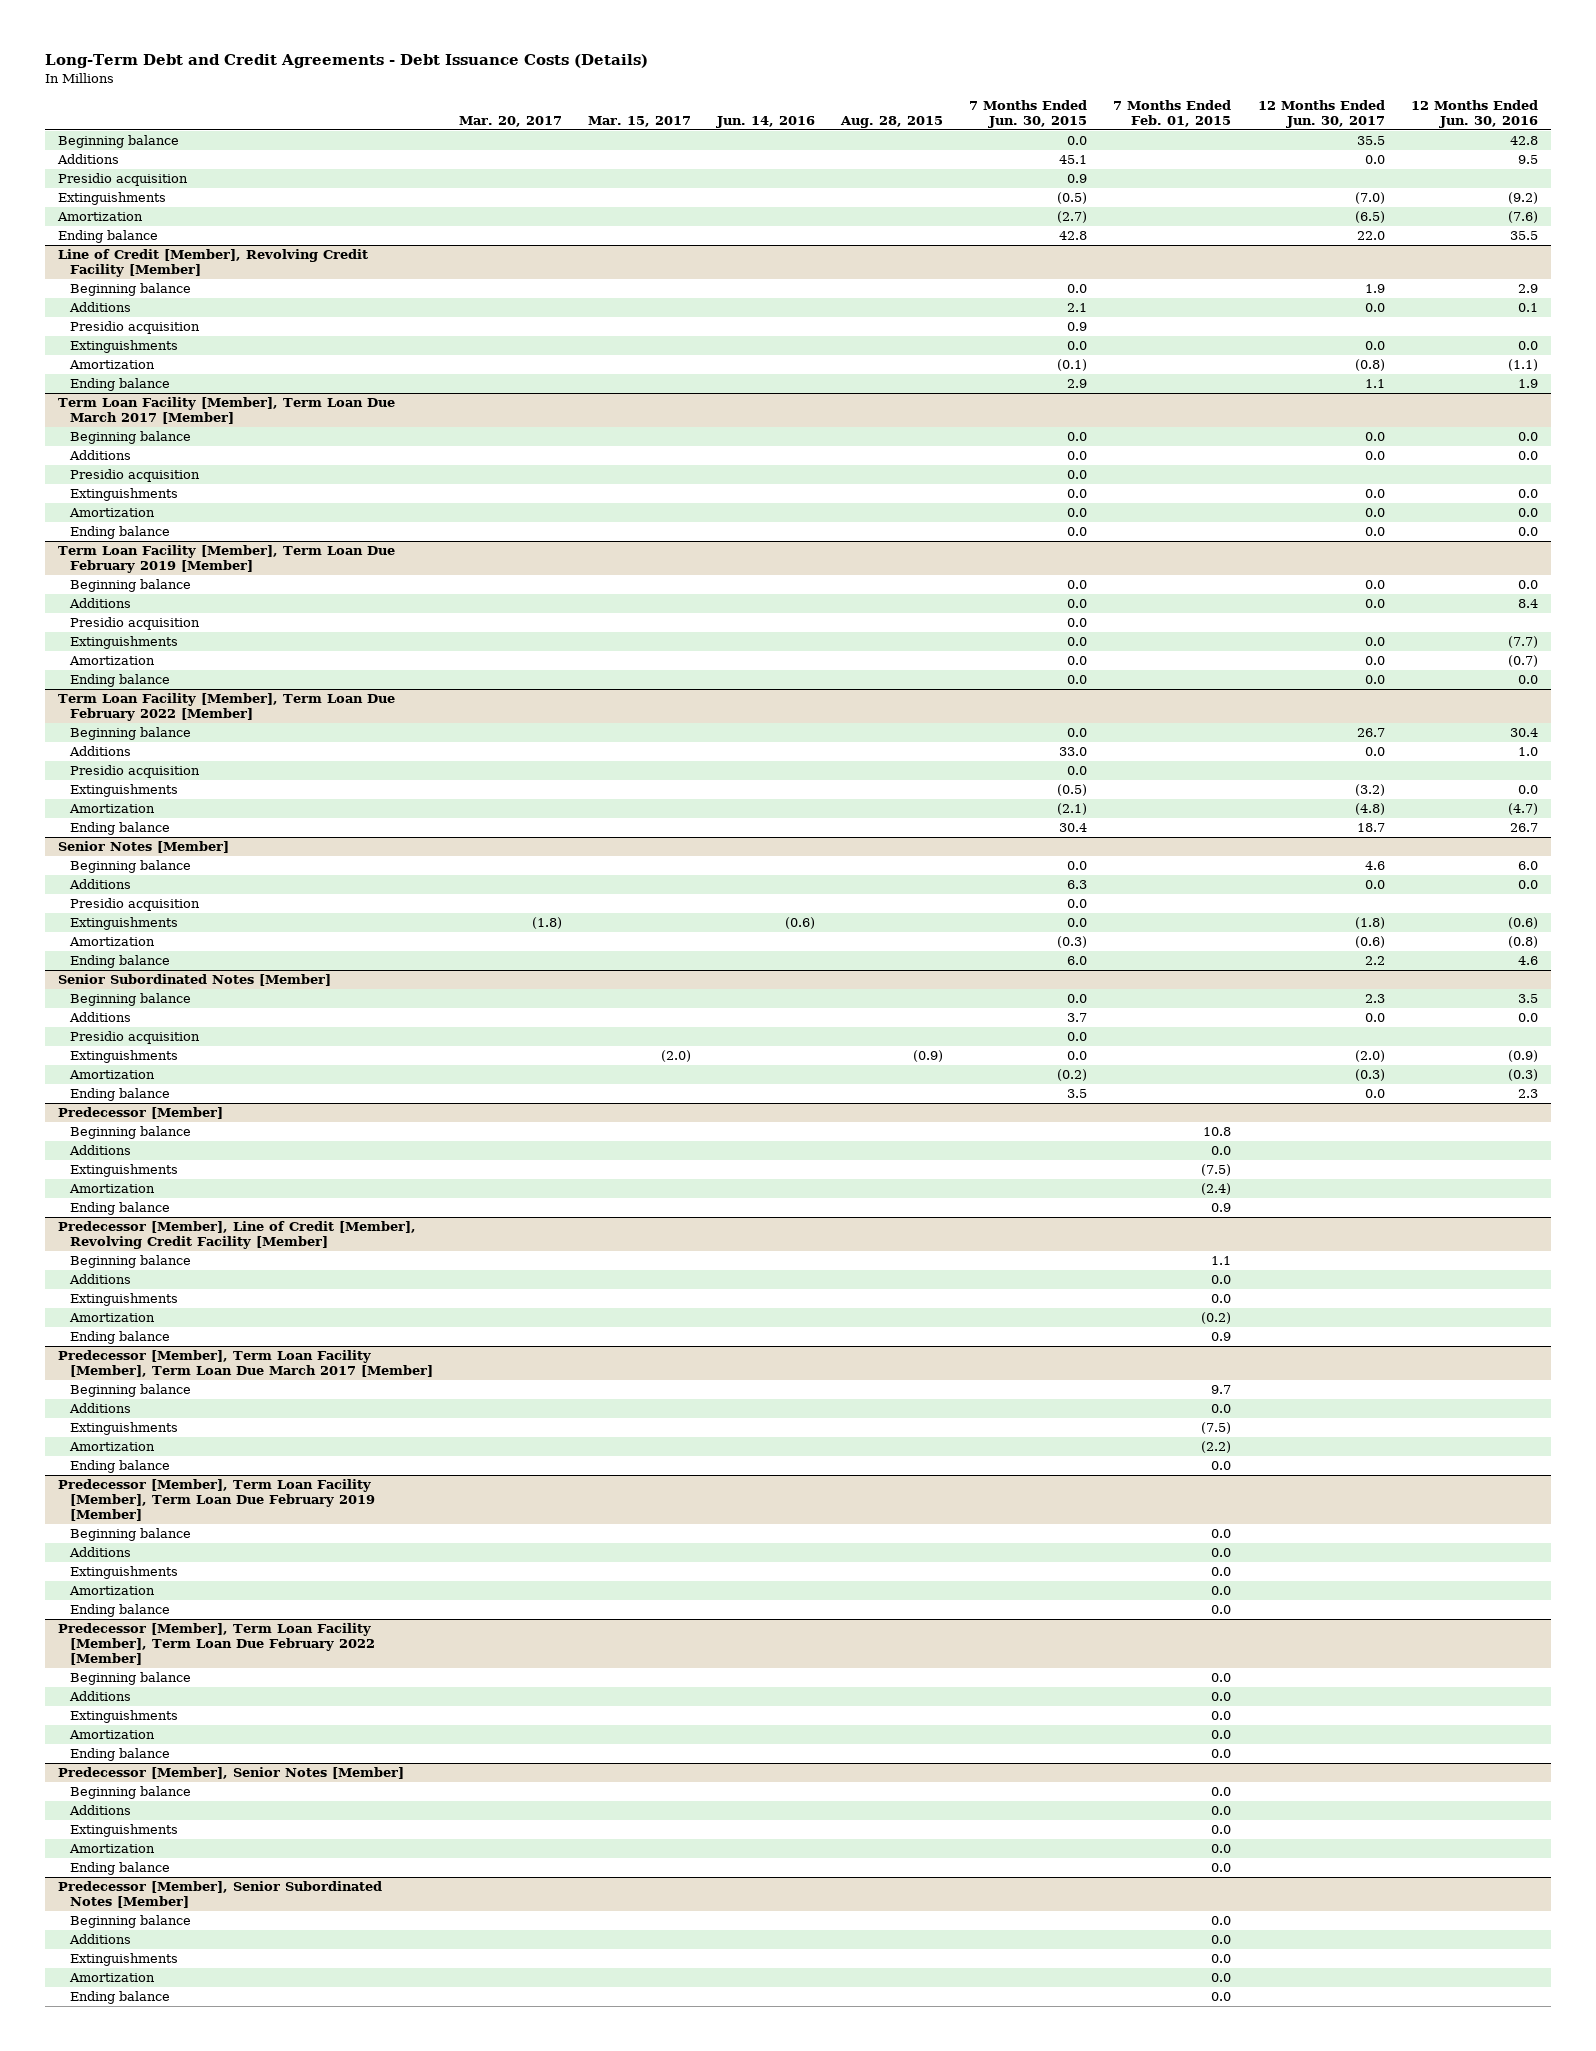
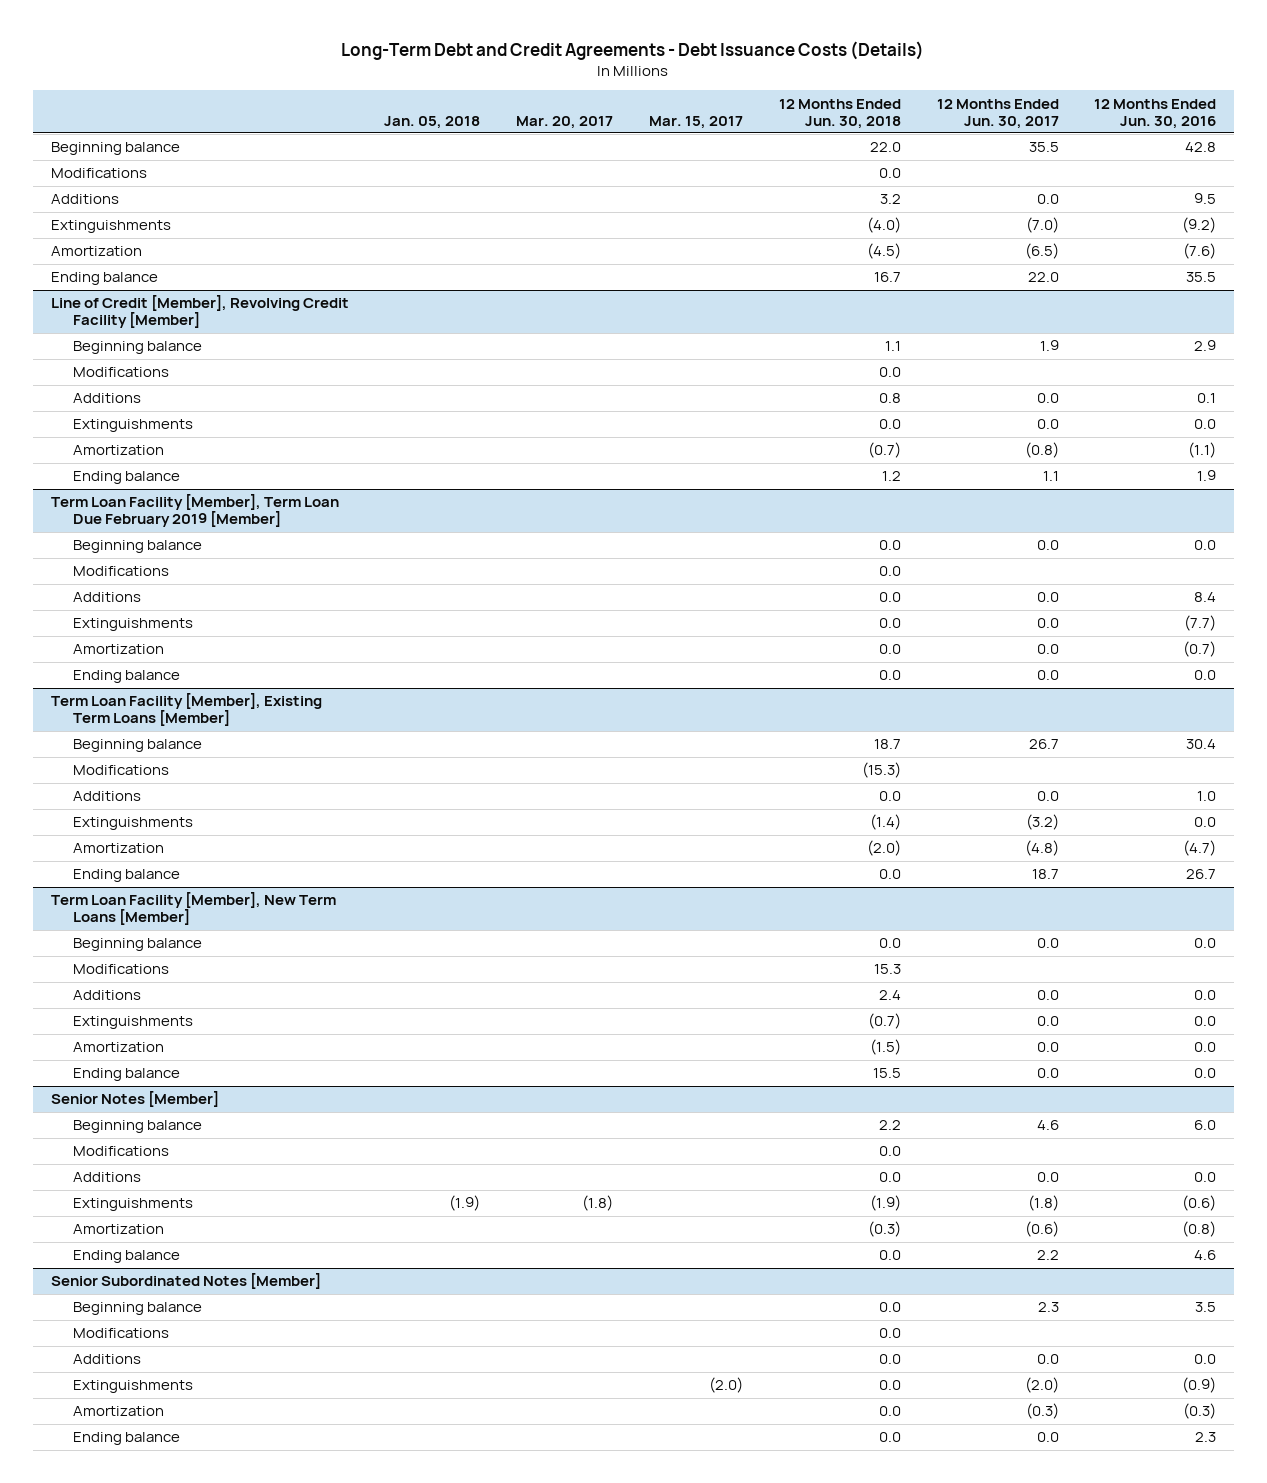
- | Mar. 20, 2017 | Mar. 15, 2017 | Jun. 14, 2016 | Aug. 28, 2015 | 7 Months Ended Jun. 30, 2015 | 7 Months Ended Feb. 01, 2015 | 12 Months Ended Jun. 30, 2017 | 12 Months Ended Jun. 30, 2016
+ | Jan. 05, 2018 | Mar. 20, 2017 | Mar. 15, 2017 | 12 Months Ended Jun. 30, 2018 | 12 Months Ended Jun. 30, 2017 | 12 Months Ended Jun. 30, 2016
+ Modifications | | | | 0.0 | |
- Presidio acquisition | | | | | 0.9 | | |
@ Line of Credit [Member], Revolving Credit Facility [Member]
+ Modifications | | | | 0.0 | |
- Presidio acquisition | | | | | 0.9 | | |
- Term Loan Facility [Member], Term Loan Due March 2017 [Member]
- Beginning balance | | | | | 0.0 | | 0.0 | 0.0
- Additions | | | | | 0.0 | | 0.0 | 0.0
- Presidio acquisition | | | | | 0.0 | | |
- Extinguishments | | | | | 0.0 | | 0.0 | 0.0
- Amortization | | | | | 0.0 | | 0.0 | 0.0
- Ending balance | | | | | 0.0 | | 0.0 | 0.0
@ Term Loan Facility [Member], Term Loan Due February 2019 [Member]
+ Modifications | | | | 0.0 | |
- Presidio acquisition | | | | | 0.0 | | |
- Term Loan Facility [Member], Term Loan Due February 2022 [Member]
+ Term Loan Facility [Member], Existing Term Loans [Member]
+ Modifications | | | | (15.3) | |
- Presidio acquisition | | | | | 0.0 | | |
+ Term Loan Facility [Member], New Term Loans [Member]
+ Beginning balance | | | | 0.0 | 0.0 | 0.0
+ Modifications | | | | 15.3 | |
+ Additions | | | | 2.4 | 0.0 | 0.0
+ Extinguishments | | | | (0.7) | 0.0 | 0.0
+ Amortization | | | | (1.5) | 0.0 | 0.0
+ Ending balance | | | | 15.5 | 0.0 | 0.0
@ Senior Notes [Member]
+ Modifications | | | | 0.0 | |
- Presidio acquisition | | | | | 0.0 | | |
@ Senior Subordinated Notes [Member]
+ Modifications | | | | 0.0 | |
- Presidio acquisition | | | | | 0.0 | | |
- Predecessor [Member]
- Beginning balance | | | | | | 10.8 | |
- Additions | | | | | | 0.0 | |
- Extinguishments | | | | | | (7.5) | |
- Amortization | | | | | | (2.4) | |
- Ending balance | | | | | | 0.9 | |
- Predecessor [Member], Line of Credit [Member], Revolving Credit Facility [Member]
- Beginning balance | | | | | | 1.1 | |
- Additions | | | | | | 0.0 | |
- Extinguishments | | | | | | 0.0 | |
- Amortization | | | | | | (0.2) | |
- Ending balance | | | | | | 0.9 | |
- Predecessor [Member], Term Loan Facility [Member], Term Loan Due March 2017 [Member]
- Beginning balance | | | | | | 9.7 | |
- Additions | | | | | | 0.0 | |
- Extinguishments | | | | | | (7.5) | |
- Amortization | | | | | | (2.2) | |
- Ending balance | | | | | | 0.0 | |
- Predecessor [Member], Term Loan Facility [Member], Term Loan Due February 2019 [Member]
- Beginning balance | | | | | | 0.0 | |
- Additions | | | | | | 0.0 | |
- Extinguishments | | | | | | 0.0 | |
- Amortization | | | | | | 0.0 | |
- Ending balance | | | | | | 0.0 | |
- Predecessor [Member], Term Loan Facility [Member], Term Loan Due February 2022 [Member]
- Beginning balance | | | | | | 0.0 | |
- Additions | | | | | | 0.0 | |
- Extinguishments | | | | | | 0.0 | |
- Amortization | | | | | | 0.0 | |
- Ending balance | | | | | | 0.0 | |
- Predecessor [Member], Senior Notes [Member]
- Beginning balance | | | | | | 0.0 | |
- Additions | | | | | | 0.0 | |
- Extinguishments | | | | | | 0.0 | |
- Amortization | | | | | | 0.0 | |
- Ending balance | | | | | | 0.0 | |
- Predecessor [Member], Senior Subordinated Notes [Member]
- Beginning balance | | | | | | 0.0 | |
- Additions | | | | | | 0.0 | |
- Extinguishments | | | | | | 0.0 | |
- Amortization | | | | | | 0.0 | |
- Ending balance | | | | | | 0.0 | |

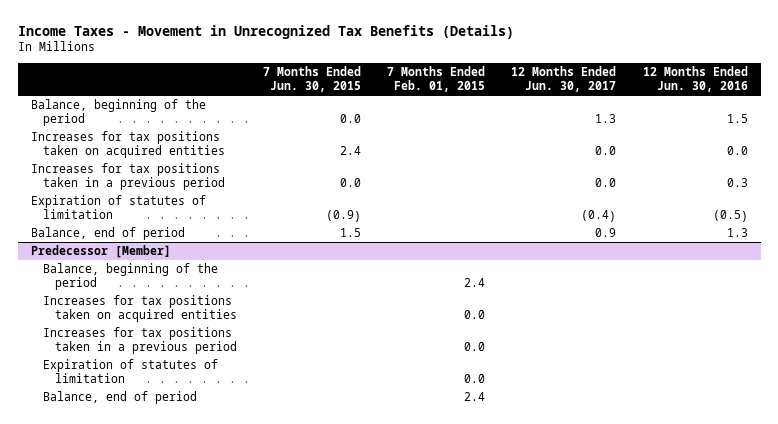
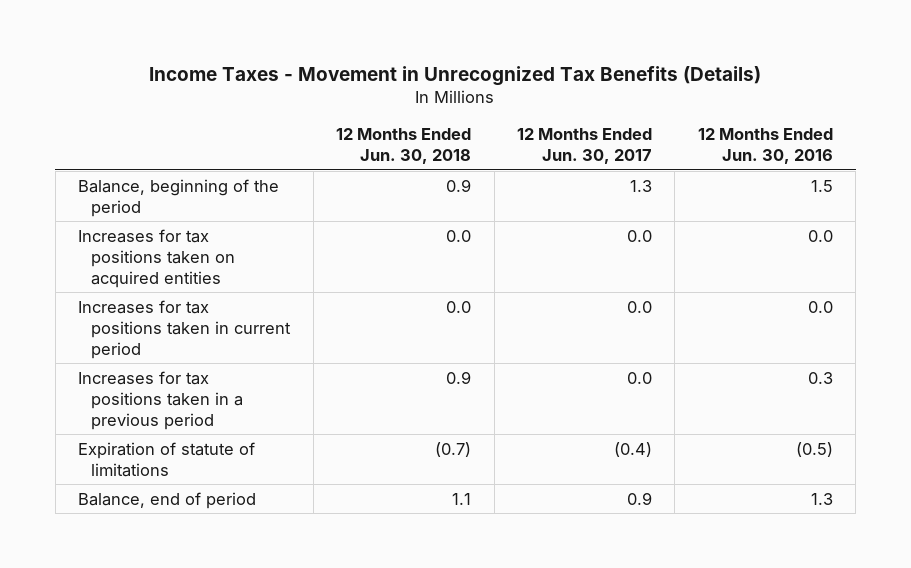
- | 7 Months Ended Jun. 30, 2015 | 7 Months Ended Feb. 01, 2015 | 12 Months Ended Jun. 30, 2017 | 12 Months Ended Jun. 30, 2016
+ | 12 Months Ended Jun. 30, 2018 | 12 Months Ended Jun. 30, 2017 | 12 Months Ended Jun. 30, 2016
+ Increases for tax positions taken in current period | 0.0 | 0.0 | 0.0
- Expiration of statutes of limitation | (0.9) | | (0.4) | (0.5)
+ Expiration of statute of limitations | (0.7) | (0.4) | (0.5)
- Predecessor [Member]
- Balance, beginning of the period | | 2.4 | |
- Increases for tax positions taken on acquired entities | | 0.0 | |
- Increases for tax positions taken in a previous period | | 0.0 | |
- Expiration of statutes of limitation | | 0.0 | |
- Balance, end of period | | 2.4 | |

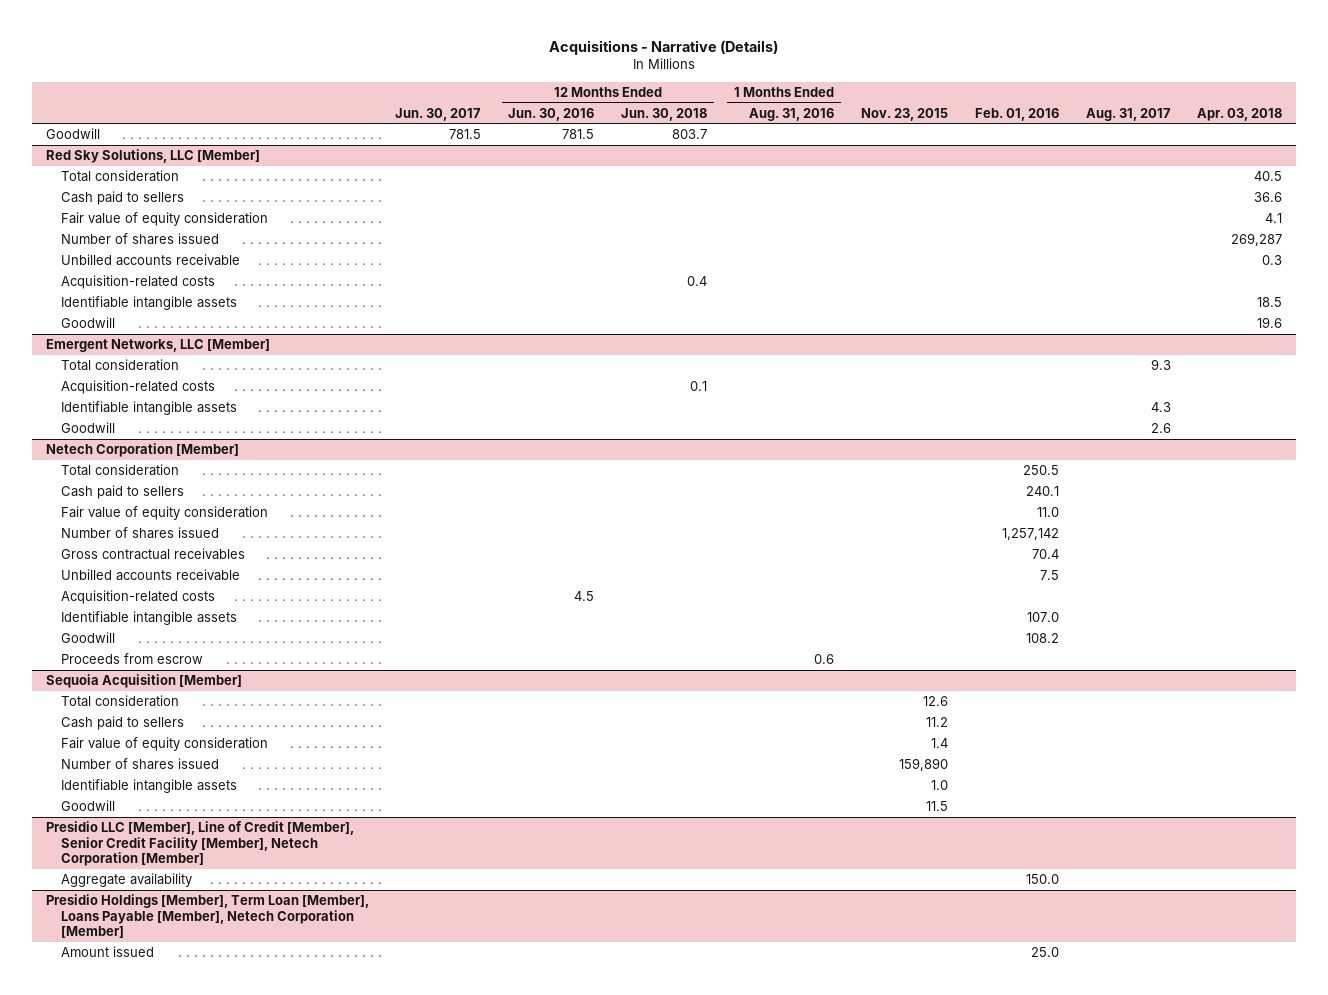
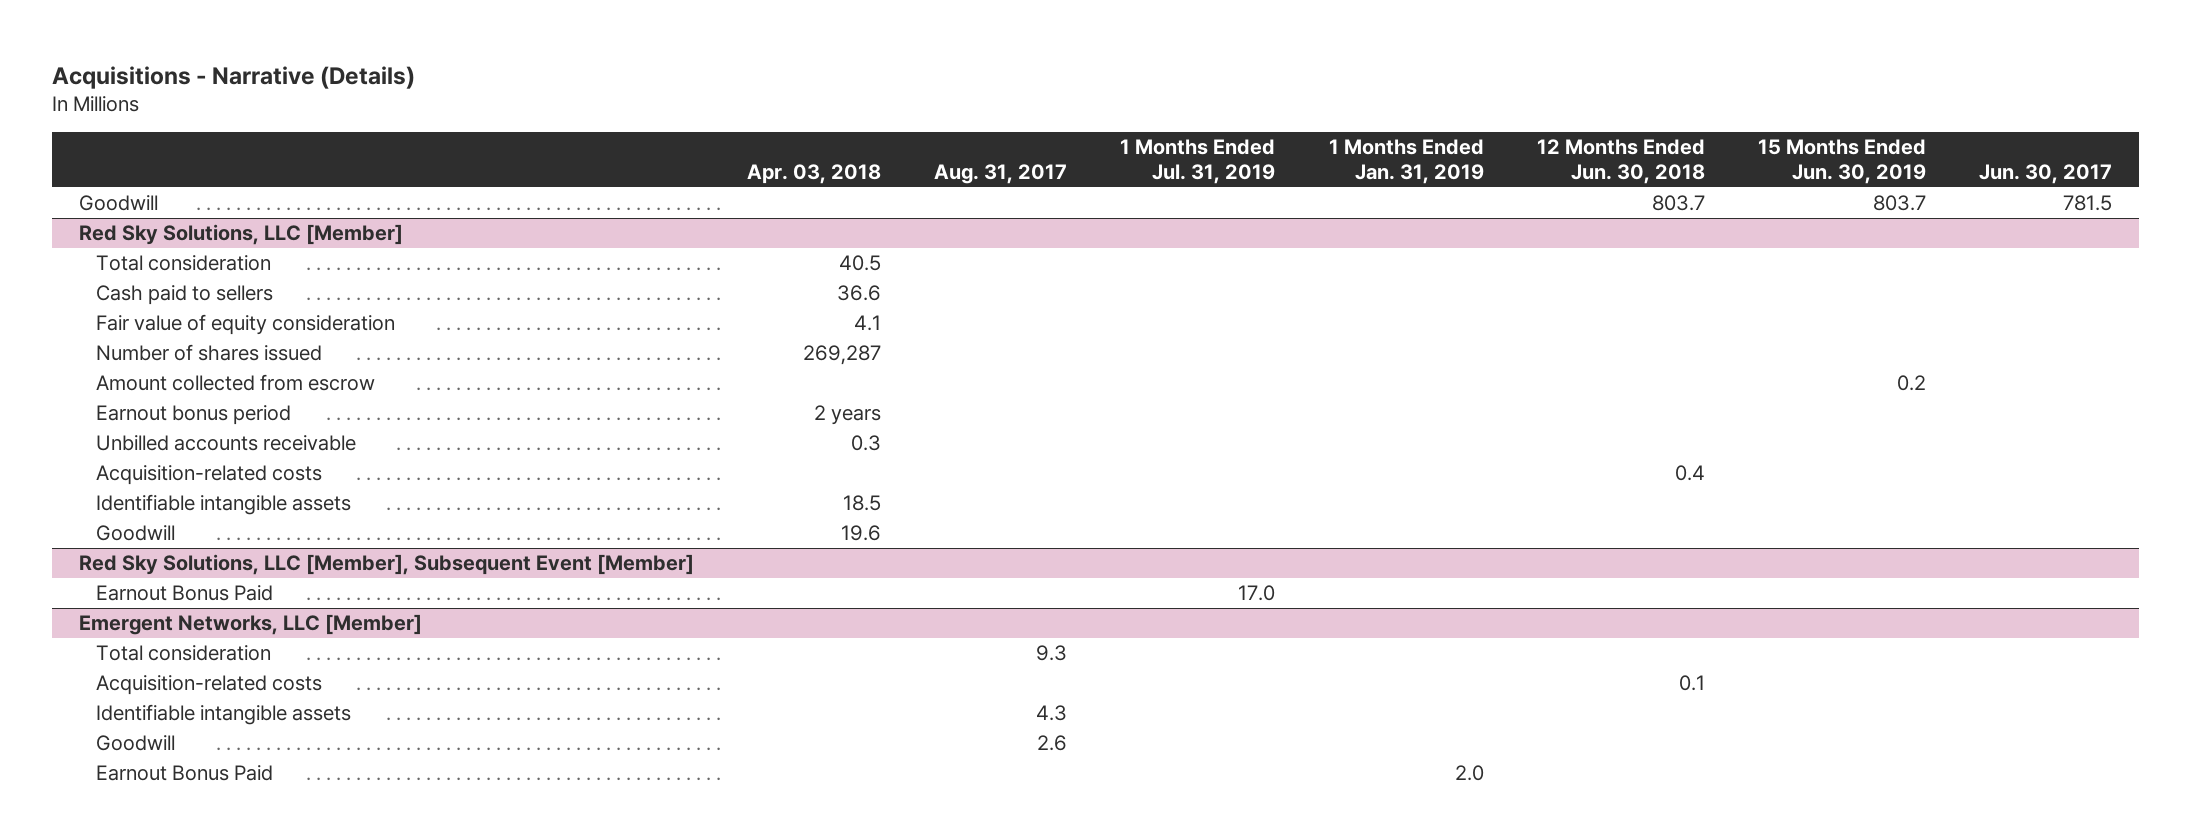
- | Jun. 30, 2017 | 12 Months Ended Jun. 30, 2016 | 12 Months Ended Jun. 30, 2018 | 1 Months Ended Aug. 31, 2016 | Nov. 23, 2015 | Feb. 01, 2016 | Aug. 31, 2017 | Apr. 03, 2018
+ | Apr. 03, 2018 | Aug. 31, 2017 | 1 Months Ended Jul. 31, 2019 | 1 Months Ended Jan. 31, 2019 | 12 Months Ended Jun. 30, 2018 | 15 Months Ended Jun. 30, 2019 | Jun. 30, 2017
@ Red Sky Solutions, LLC [Member]
+ Amount collected from escrow | | | | | | 0.2 |
+ Earnout bonus period | 2 years | | | | | |
+ Red Sky Solutions, LLC [Member], Subsequent Event [Member]
+ Earnout Bonus Paid | | | 17.0 | | | |
- Netech Corporation [Member]
- Total consideration | | | | | | 250.5 | |
- Cash paid to sellers | | | | | | 240.1 | |
- Fair value of equity consideration | | | | | | 11.0 | |
- Number of shares issued | | | | | | 1,257,142 | |
- Gross contractual receivables | | | | | | 70.4 | |
- Unbilled accounts receivable | | | | | | 7.5 | |
- Acquisition-related costs | | 4.5 | | | | | |
- Identifiable intangible assets | | | | | | 107.0 | |
- Goodwill | | | | | | 108.2 | |
- Proceeds from escrow | | | | 0.6 | | | |
- Sequoia Acquisition [Member]
- Total consideration | | | | | 12.6 | | |
- Cash paid to sellers | | | | | 11.2 | | |
- Fair value of equity consideration | | | | | 1.4 | | |
- Number of shares issued | | | | | 159,890 | | |
- Identifiable intangible assets | | | | | 1.0 | | |
- Goodwill | | | | | 11.5 | | |
- Presidio LLC [Member], Line of Credit [Member], Senior Credit Facility [Member], Netech Corporation [Member]
- Aggregate availability | | | | | | 150.0 | |
- Presidio Holdings [Member], Term Loan [Member], Loans Payable [Member], Netech Corporation [Member]
- Amount issued | | | | | | 25.0 | |
@ Emergent Networks, LLC [Member]
+ Earnout Bonus Paid | | | | 2.0 | | |

